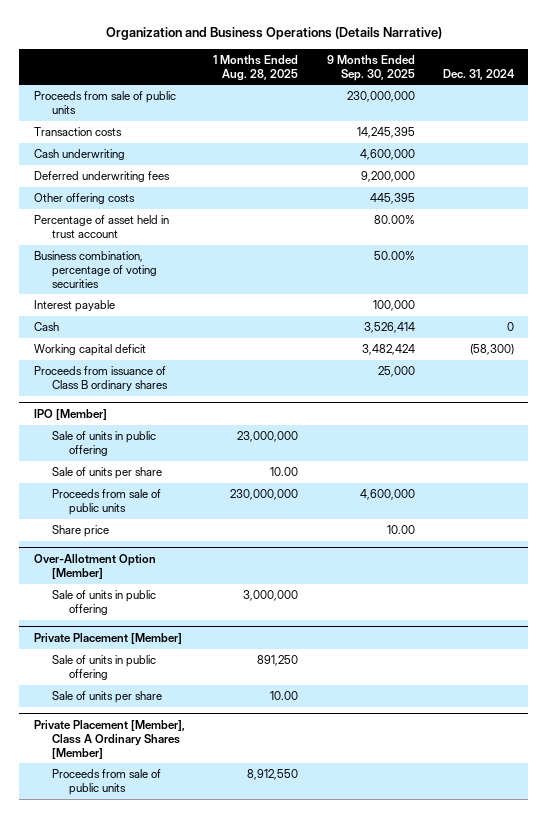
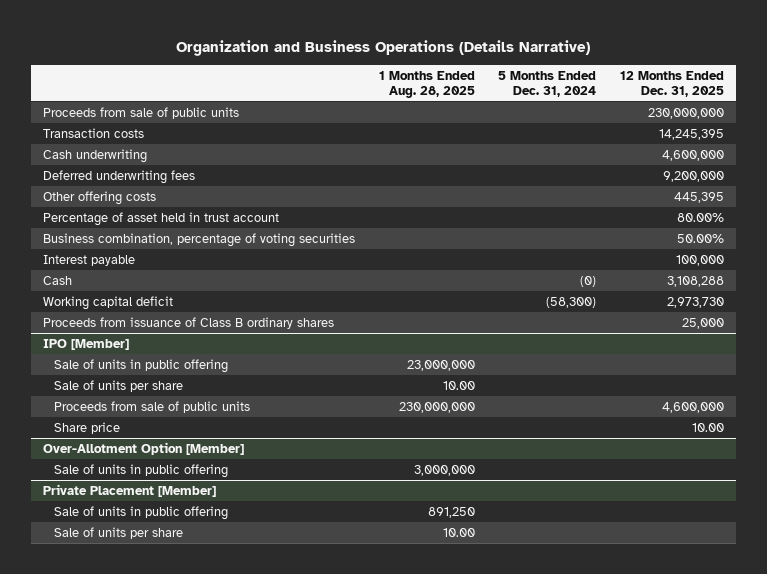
- | 1 Months Ended Aug. 28, 2025 | 9 Months Ended Sep. 30, 2025 | Dec. 31, 2024
+ | 1 Months Ended Aug. 28, 2025 | 5 Months Ended Dec. 31, 2024 | 12 Months Ended Dec. 31, 2025
- Private Placement [Member], Class A Ordinary Shares [Member]
- Proceeds from sale of public units | 8,912,550 | |

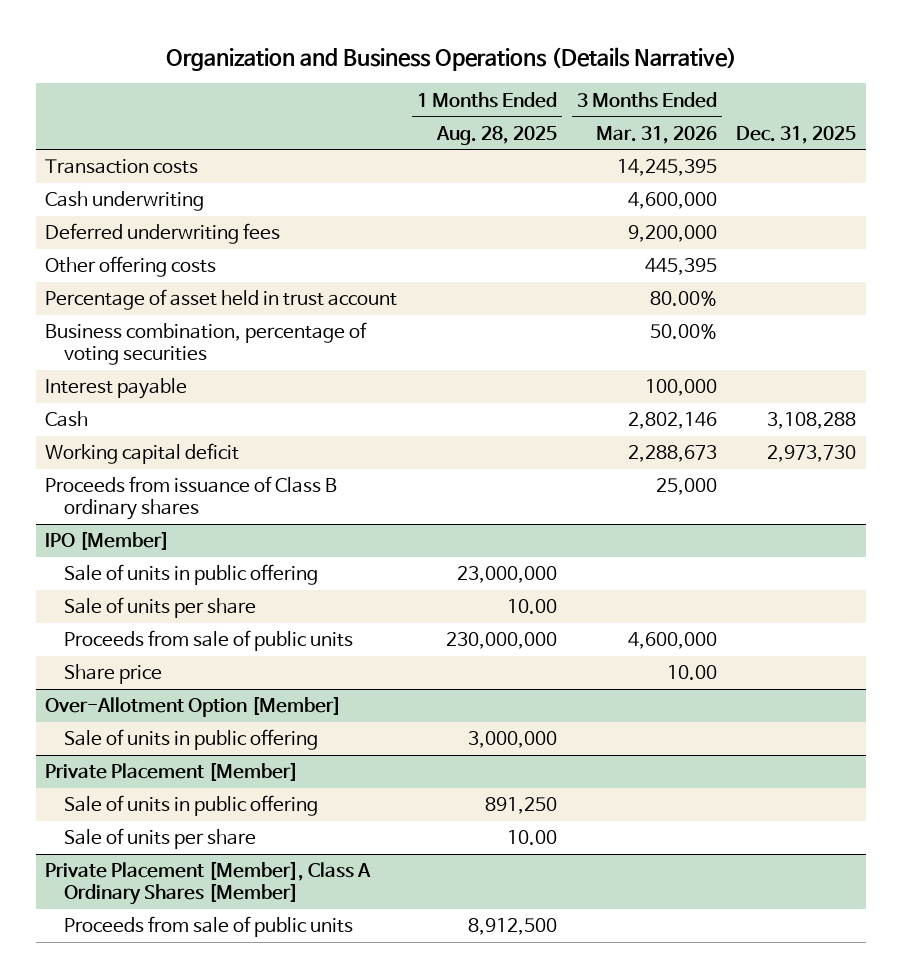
- | 1 Months Ended Aug. 28, 2025 | 5 Months Ended Dec. 31, 2024 | 12 Months Ended Dec. 31, 2025
+ | 1 Months Ended Aug. 28, 2025 | 3 Months Ended Mar. 31, 2026 | Dec. 31, 2025
- Proceeds from sale of public units | | | 230,000,000
+ Private Placement [Member], Class A Ordinary Shares [Member]
+ Proceeds from sale of public units | 8,912,500 | |

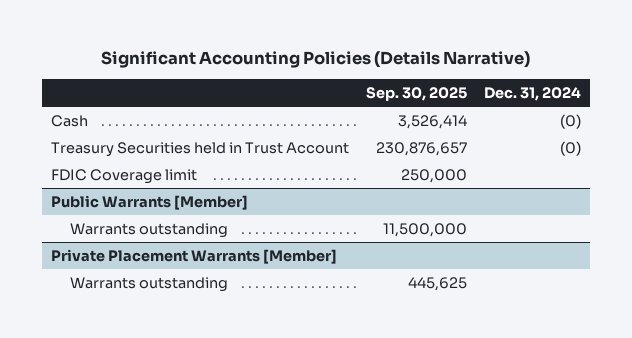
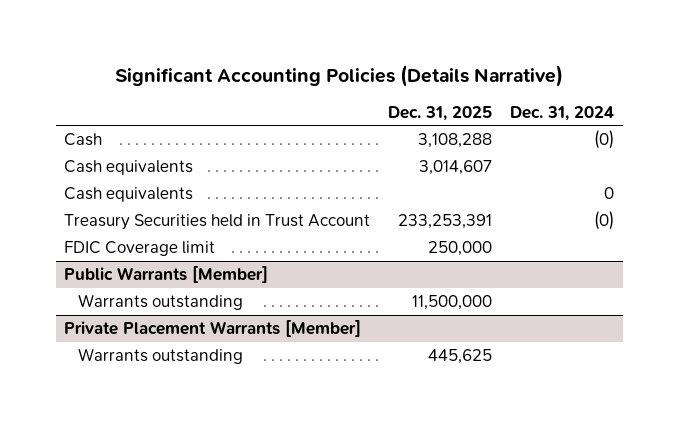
- | Sep. 30, 2025 | Dec. 31, 2024
+ | Dec. 31, 2025 | Dec. 31, 2024
+ Cash equivalents | 3,014,607 |
+ Cash equivalents | | 0

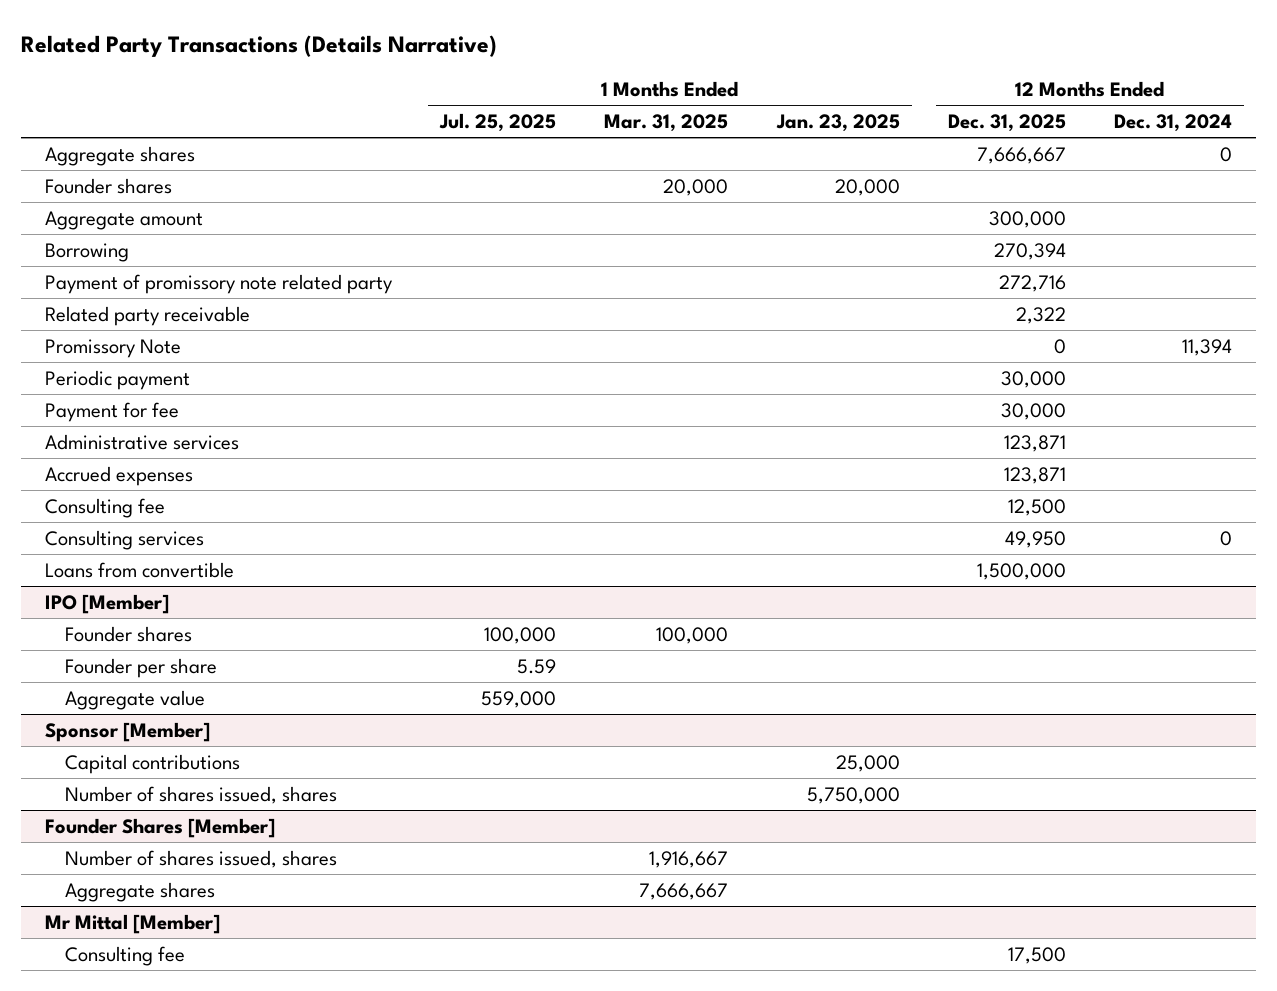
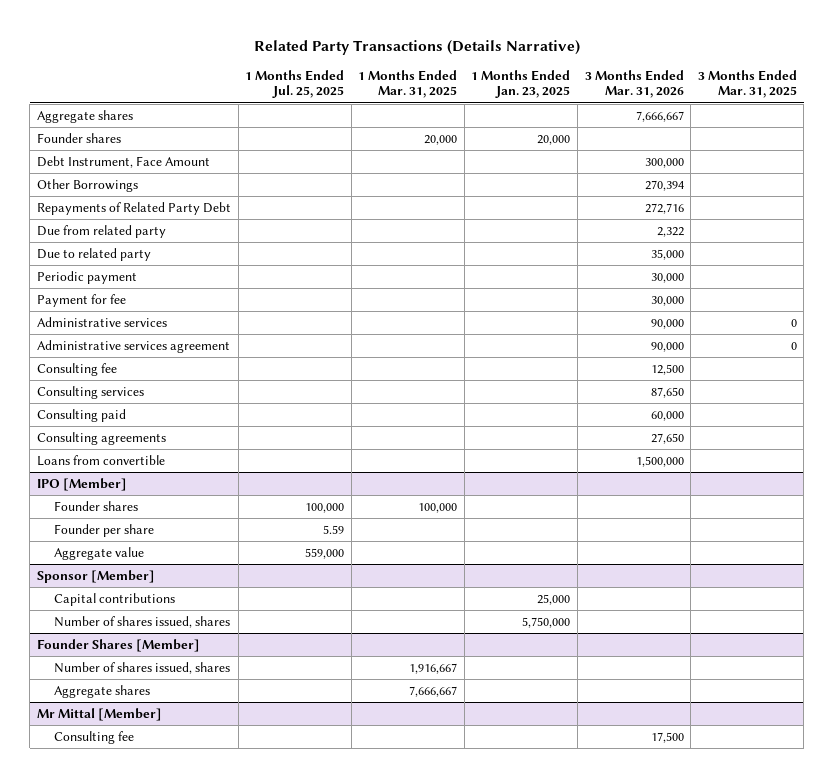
- | 1 Months Ended Jul. 25, 2025 | 1 Months Ended Mar. 31, 2025 | 1 Months Ended Jan. 23, 2025 | 12 Months Ended Dec. 31, 2025 | 12 Months Ended Dec. 31, 2024
+ | 1 Months Ended Jul. 25, 2025 | 1 Months Ended Mar. 31, 2025 | 1 Months Ended Jan. 23, 2025 | 3 Months Ended Mar. 31, 2026 | 3 Months Ended Mar. 31, 2025
- Aggregate amount | | | | 300,000 |
- Borrowing | | | | 270,394 |
- Payment of promissory note related party | | | | 272,716 |
- Related party receivable | | | | 2,322 |
- Promissory Note | | | | 0 | 11,394
+ Debt Instrument, Face Amount | | | | 300,000 |
+ Other Borrowings | | | | 270,394 |
+ Repayments of Related Party Debt | | | | 272,716 |
+ Due from related party | | | | 2,322 |
+ Due to related party | | | | 35,000 |
- Accrued expenses | | | | 123,871 |
+ Administrative services agreement | | | | 90,000 | 0
+ Consulting paid | | | | 60,000 |
+ Consulting agreements | | | | 27,650 |

